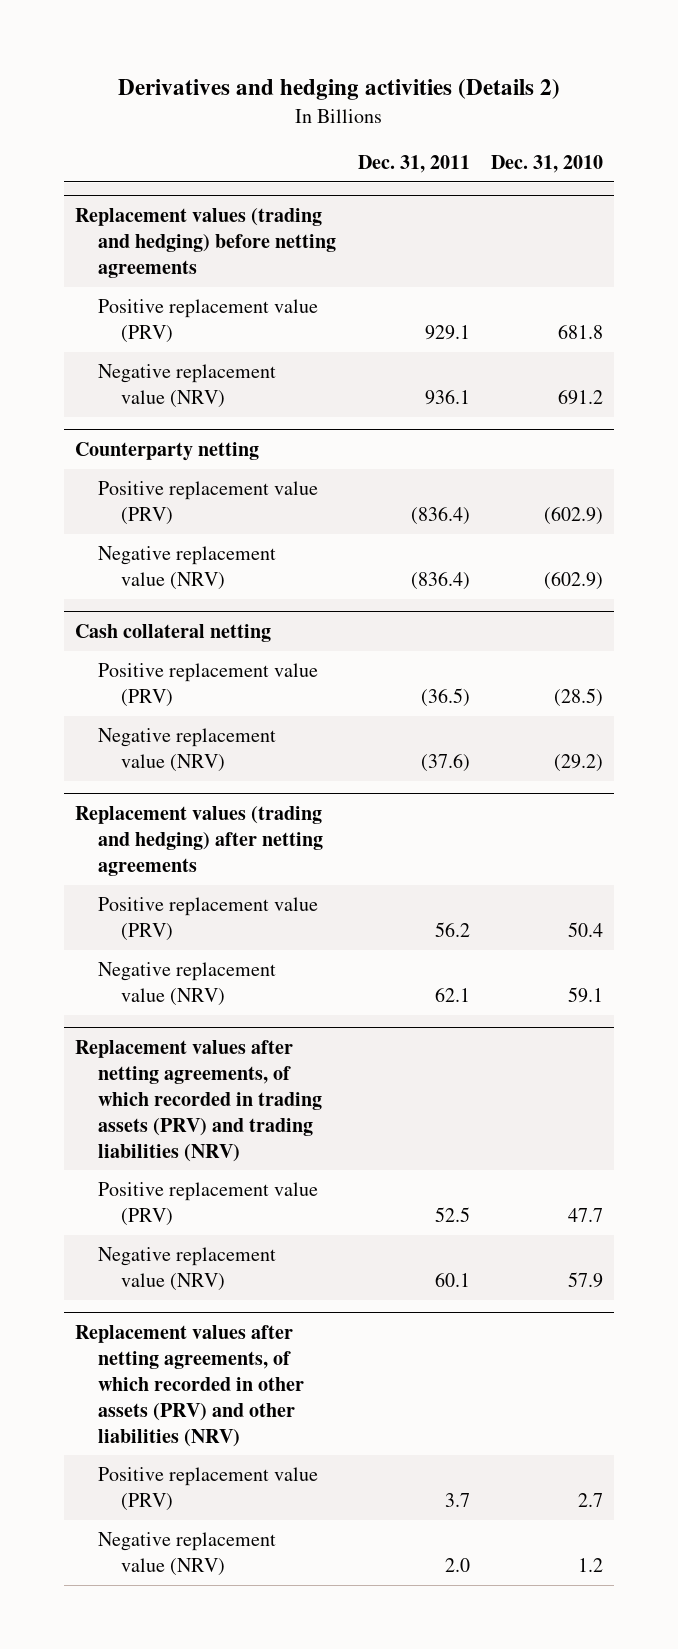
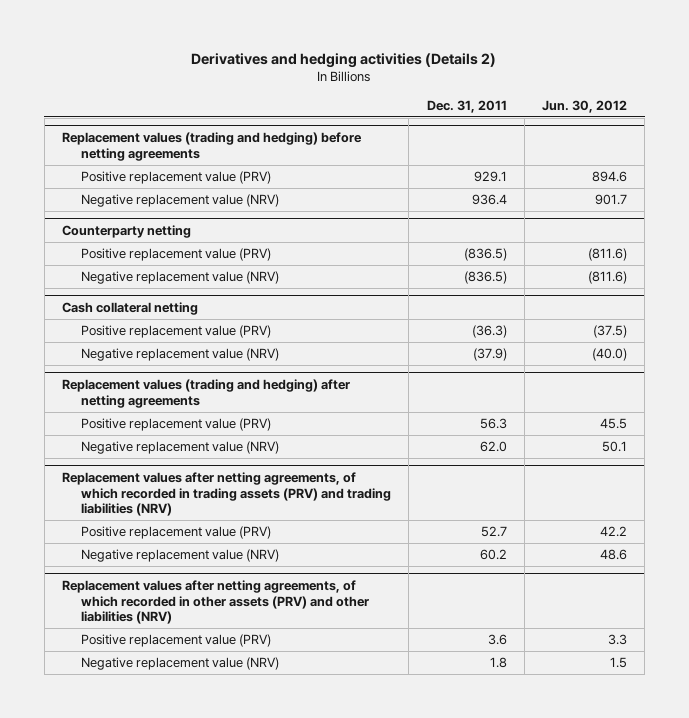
- | Dec. 31, 2011 | Dec. 31, 2010
+ | Dec. 31, 2011 | Jun. 30, 2012
@ Replacement values (trading and hedging) before netting agreements
- Negative replacement value (NRV) | 936.1 | 691.2
+ Negative replacement value (NRV) | 936.4 | 901.7
@ Counterparty netting
- Positive replacement value (PRV) | (836.4) | (602.9)
- Negative replacement value (NRV) | (836.4) | (602.9)
+ Positive replacement value (PRV) | (836.5) | (811.6)
+ Negative replacement value (NRV) | (836.5) | (811.6)
@ Cash collateral netting
- Positive replacement value (PRV) | (36.5) | (28.5)
- Negative replacement value (NRV) | (37.6) | (29.2)
+ Positive replacement value (PRV) | (36.3) | (37.5)
+ Negative replacement value (NRV) | (37.9) | (40.0)
@ Replacement values (trading and hedging) after netting agreements
- Positive replacement value (PRV) | 56.2 | 50.4
- Negative replacement value (NRV) | 62.1 | 59.1
+ Positive replacement value (PRV) | 56.3 | 45.5
+ Negative replacement value (NRV) | 62.0 | 50.1
@ Replacement values after netting agreements, of which recorded in trading assets (PRV) and trading liabilities (NRV)
- Positive replacement value (PRV) | 52.5 | 47.7
- Negative replacement value (NRV) | 60.1 | 57.9
+ Positive replacement value (PRV) | 52.7 | 42.2
+ Negative replacement value (NRV) | 60.2 | 48.6
@ Replacement values after netting agreements, of which recorded in other assets (PRV) and other liabilities (NRV)
- Positive replacement value (PRV) | 3.7 | 2.7
- Negative replacement value (NRV) | 2.0 | 1.2
+ Positive replacement value (PRV) | 3.6 | 3.3
+ Negative replacement value (NRV) | 1.8 | 1.5

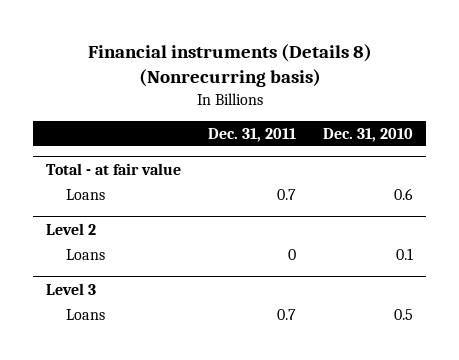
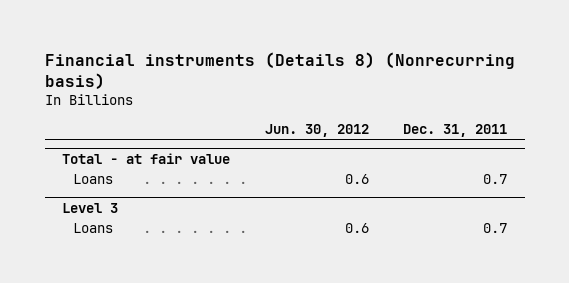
- | Dec. 31, 2011 | Dec. 31, 2010
+ | Jun. 30, 2012 | Dec. 31, 2011
- Level 2
- Loans | 0 | 0.1

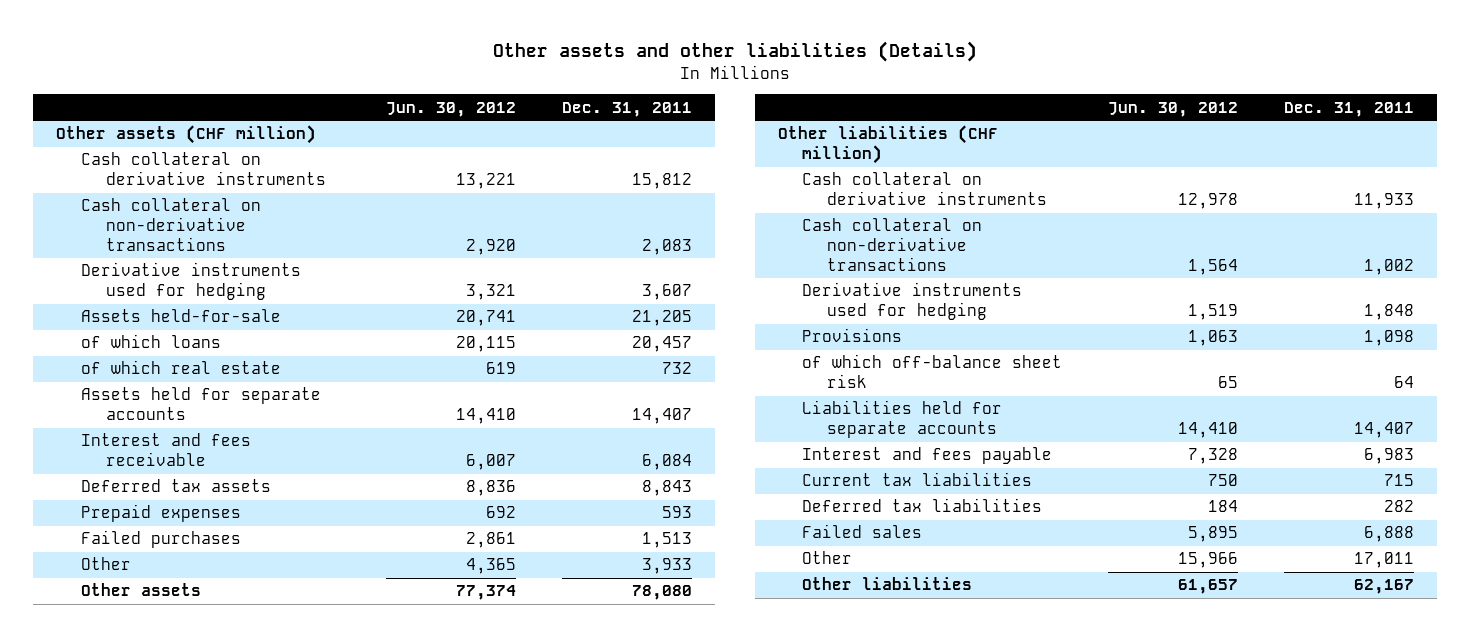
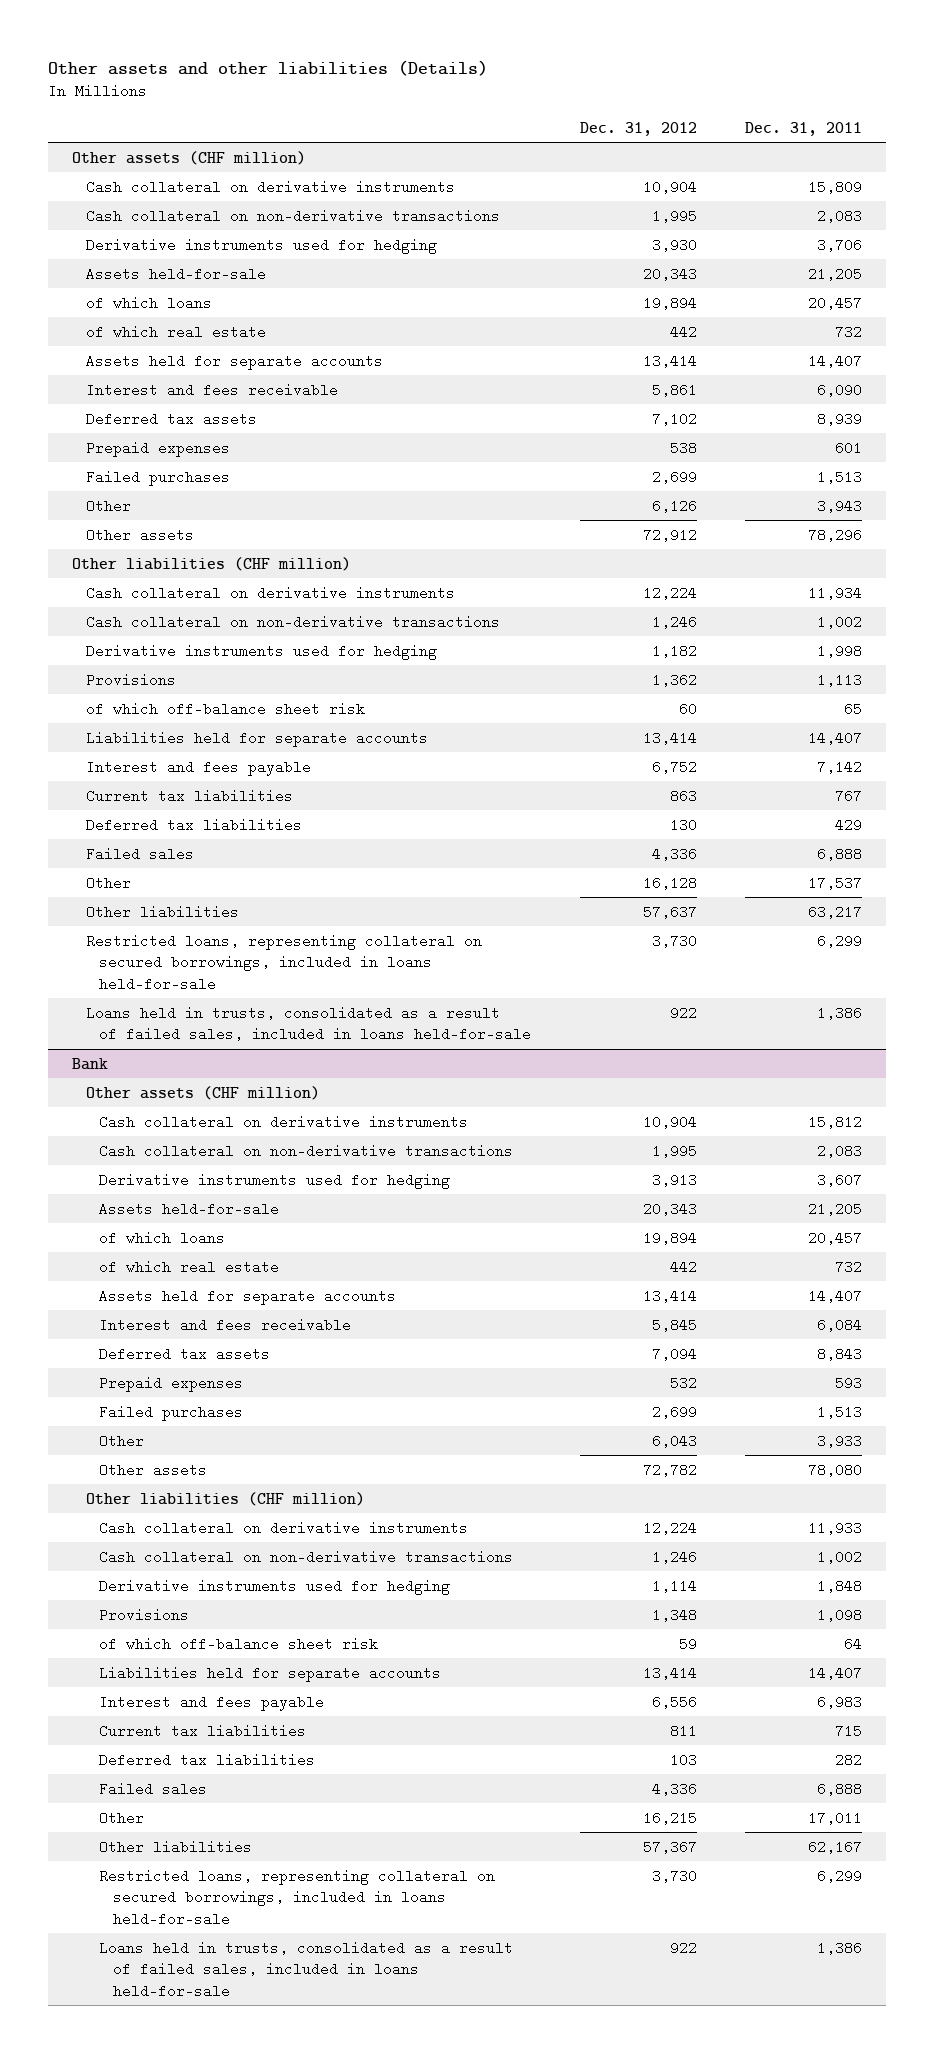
- | Jun. 30, 2012 | Dec. 31, 2011
+ | Dec. 31, 2012 | Dec. 31, 2011
+ Cash collateral on derivative instruments | 10,904 | 15,809
+ Cash collateral on non-derivative transactions | 1,995 | 2,083
+ Derivative instruments used for hedging | 3,930 | 3,706
+ Assets held-for-sale | 20,343 | 21,205
+ of which loans | 19,894 | 20,457
+ of which real estate | 442 | 732
+ Assets held for separate accounts | 13,414 | 14,407
+ Interest and fees receivable | 5,861 | 6,090
+ Deferred tax assets | 7,102 | 8,939
+ Prepaid expenses | 538 | 601
+ Failed purchases | 2,699 | 1,513
+ Other | 6,126 | 3,943
+ Other assets | 72,912 | 78,296
+ Other liabilities (CHF million)
+ Cash collateral on derivative instruments | 12,224 | 11,934
+ Cash collateral on non-derivative transactions | 1,246 | 1,002
+ Derivative instruments used for hedging | 1,182 | 1,998
+ Provisions | 1,362 | 1,113
+ of which off-balance sheet risk | 60 | 65
+ Liabilities held for separate accounts | 13,414 | 14,407
+ Interest and fees payable | 6,752 | 7,142
+ Current tax liabilities | 863 | 767
+ Deferred tax liabilities | 130 | 429
+ Failed sales | 4,336 | 6,888
+ Other | 16,128 | 17,537
+ Other liabilities | 57,637 | 63,217
+ Restricted loans, representing collateral on secured borrowings, included in loans held-for-sale | 3,730 | 6,299
+ Loans held in trusts, consolidated as a result of failed sales, included in loans held-for-sale | 922 | 1,386
+ Bank
+ Other assets (CHF million)
+ Restricted loans, representing collateral on secured borrowings, included in loans held-for-sale | 3,730 | 6,299
+ Loans held in trusts, consolidated as a result of failed sales, included in loans held-for-sale | 922 | 1,386

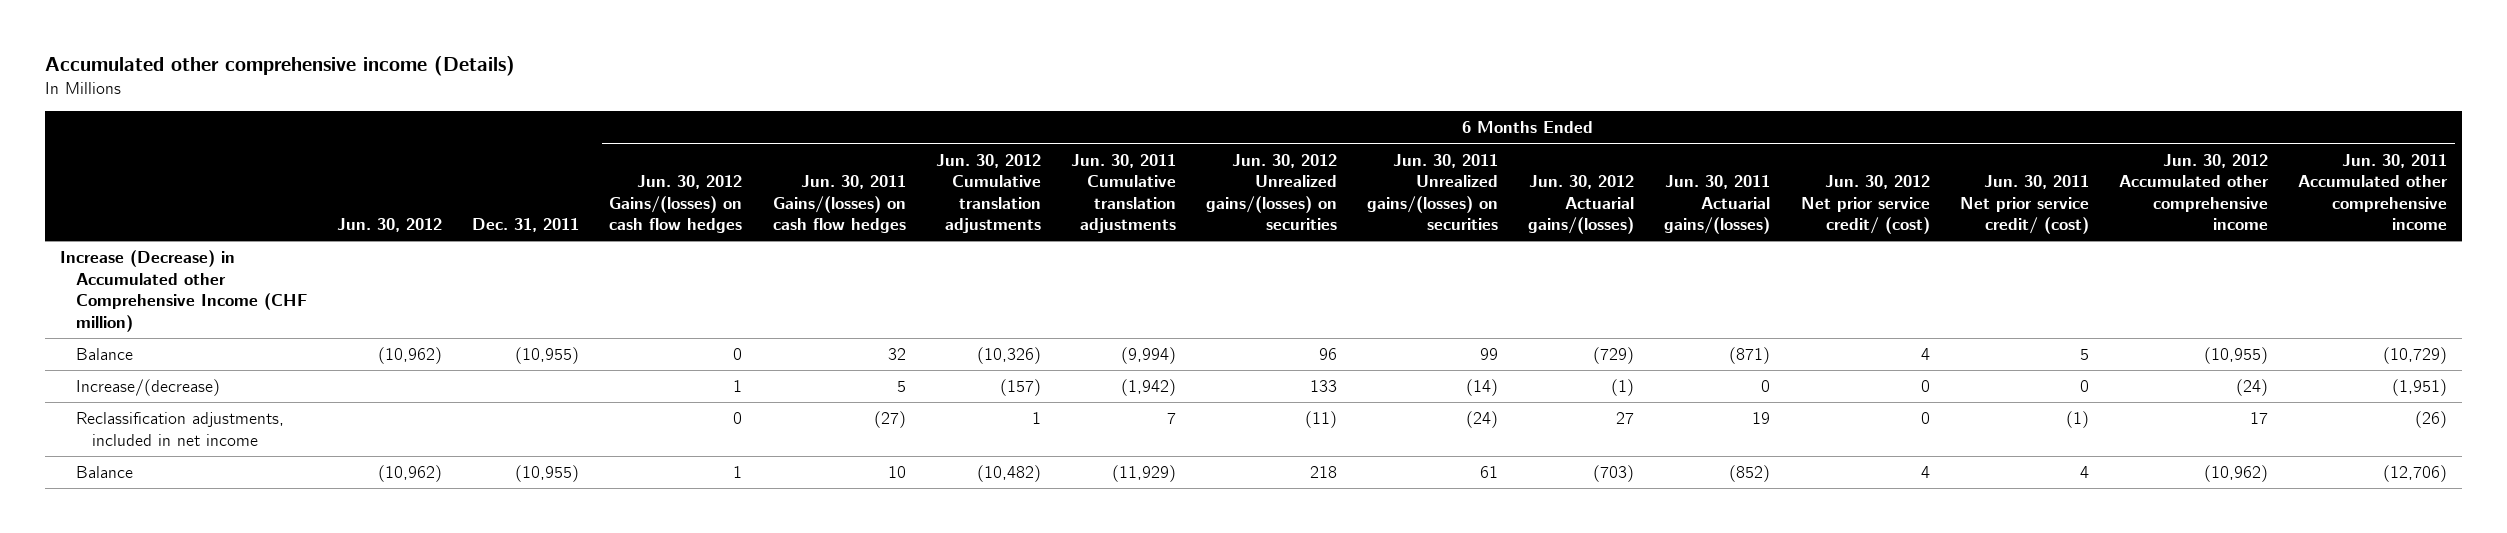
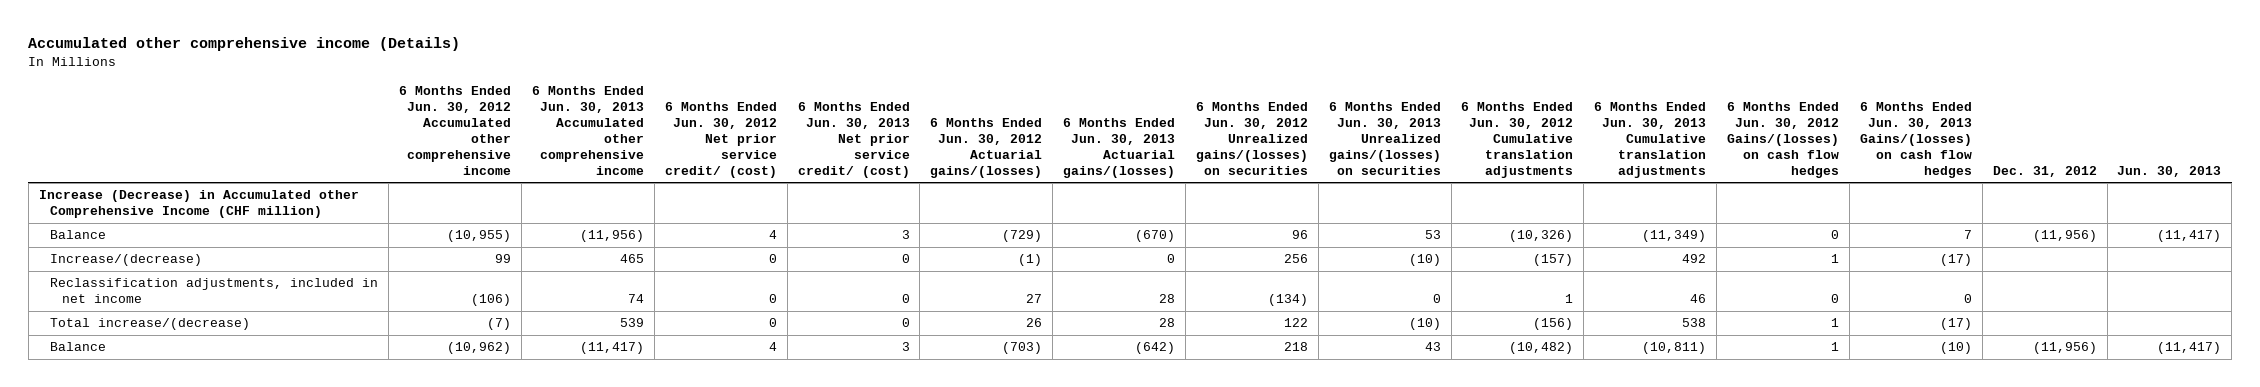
- | Jun. 30, 2012 | Dec. 31, 2011 | 6 Months Ended Jun. 30, 2012 Gains/(losses) on cash flow hedges | 6 Months Ended Jun. 30, 2011 Gains/(losses) on cash flow hedges | 6 Months Ended Jun. 30, 2012 Cumulative translation adjustments | 6 Months Ended Jun. 30, 2011 Cumulative translation adjustments | 6 Months Ended Jun. 30, 2012 Unrealized gains/(losses) on securities | 6 Months Ended Jun. 30, 2011 Unrealized gains/(losses) on securities | 6 Months Ended Jun. 30, 2012 Actuarial gains/(losses) | 6 Months Ended Jun. 30, 2011 Actuarial gains/(losses) | 6 Months Ended Jun. 30, 2012 Net prior service credit/ (cost) | 6 Months Ended Jun. 30, 2011 Net prior service credit/ (cost) | 6 Months Ended Jun. 30, 2012 Accumulated other comprehensive income | 6 Months Ended Jun. 30, 2011 Accumulated other comprehensive income
+ | 6 Months Ended Jun. 30, 2012 Accumulated other comprehensive income | 6 Months Ended Jun. 30, 2013 Accumulated other comprehensive income | 6 Months Ended Jun. 30, 2012 Net prior service credit/ (cost) | 6 Months Ended Jun. 30, 2013 Net prior service credit/ (cost) | 6 Months Ended Jun. 30, 2012 Actuarial gains/(losses) | 6 Months Ended Jun. 30, 2013 Actuarial gains/(losses) | 6 Months Ended Jun. 30, 2012 Unrealized gains/(losses) on securities | 6 Months Ended Jun. 30, 2013 Unrealized gains/(losses) on securities | 6 Months Ended Jun. 30, 2012 Cumulative translation adjustments | 6 Months Ended Jun. 30, 2013 Cumulative translation adjustments | 6 Months Ended Jun. 30, 2012 Gains/(losses) on cash flow hedges | 6 Months Ended Jun. 30, 2013 Gains/(losses) on cash flow hedges | Dec. 31, 2012 | Jun. 30, 2013
- Increase/(decrease) | | | 1 | 5 | (157) | (1,942) | 133 | (14) | (1) | 0 | 0 | 0 | (24) | (1,951)
- Reclassification adjustments, included in net income | | | 0 | (27) | 1 | 7 | (11) | (24) | 27 | 19 | 0 | (1) | 17 | (26)
+ Increase/(decrease) | 99 | 465 | 0 | 0 | (1) | 0 | 256 | (10) | (157) | 492 | 1 | (17) | |
+ Reclassification adjustments, included in net income | (106) | 74 | 0 | 0 | 27 | 28 | (134) | 0 | 1 | 46 | 0 | 0 | |
+ Total increase/(decrease) | (7) | 539 | 0 | 0 | 26 | 28 | 122 | (10) | (156) | 538 | 1 | (17) | |

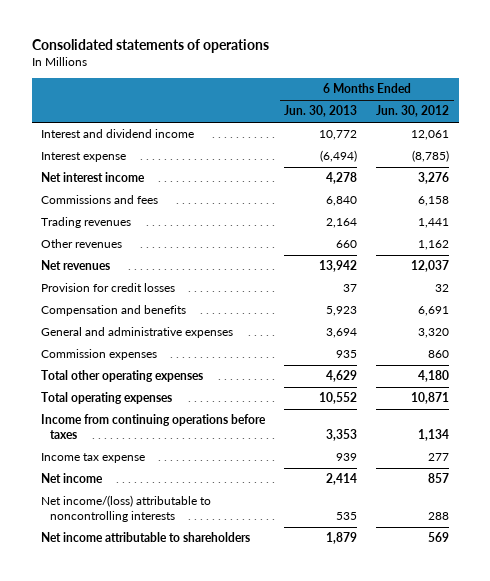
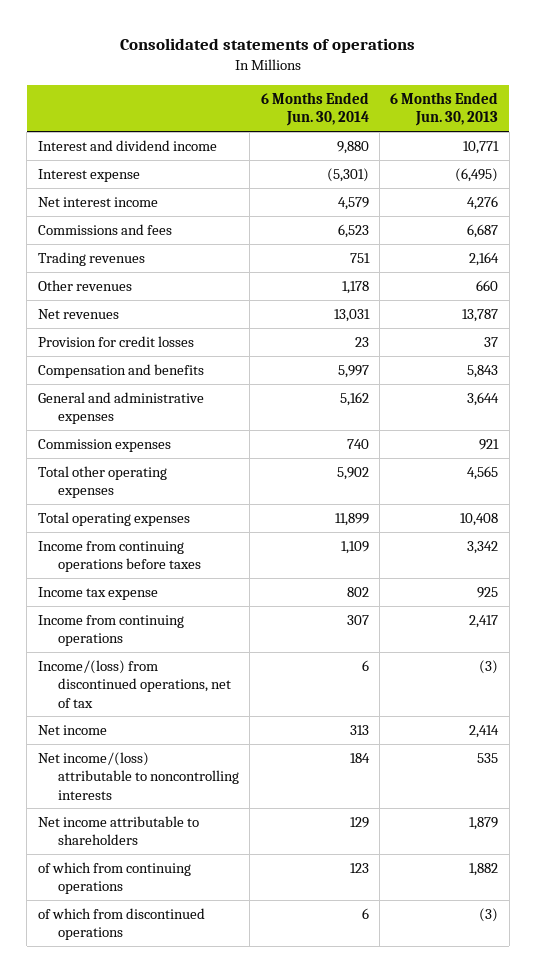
- | 6 Months Ended Jun. 30, 2013 | 6 Months Ended Jun. 30, 2012
+ | 6 Months Ended Jun. 30, 2014 | 6 Months Ended Jun. 30, 2013
- Interest and dividend income | 10,772 | 12,061
- Interest expense | (6,494) | (8,785)
- Net interest income | 4,278 | 3,276
- Commissions and fees | 6,840 | 6,158
+ Interest and dividend income | 9,880 | 10,771
+ Interest expense | (5,301) | (6,495)
+ Net interest income | 4,579 | 4,276
+ Commissions and fees | 6,523 | 6,687
- Net revenues | 13,942 | 12,037
+ Net revenues | 13,031 | 13,787
- Compensation and benefits | 5,923 | 6,691
- General and administrative expenses | 3,694 | 3,320
- Commission expenses | 935 | 860
- Total other operating expenses | 4,629 | 4,180
- Total operating expenses | 10,552 | 10,871
- Income from continuing operations before taxes | 3,353 | 1,134
- Income tax expense | 939 | 277
+ Compensation and benefits | 5,997 | 5,843
+ General and administrative expenses | 5,162 | 3,644
+ Commission expenses | 740 | 921
+ Total other operating expenses | 5,902 | 4,565
+ Total operating expenses | 11,899 | 10,408
+ Income from continuing operations before taxes | 1,109 | 3,342
+ Income tax expense | 802 | 925
+ Income from continuing operations | 307 | 2,417
+ Income/(loss) from discontinued operations, net of tax | 6 | (3)
+ of which from continuing operations | 123 | 1,882
+ of which from discontinued operations | 6 | (3)

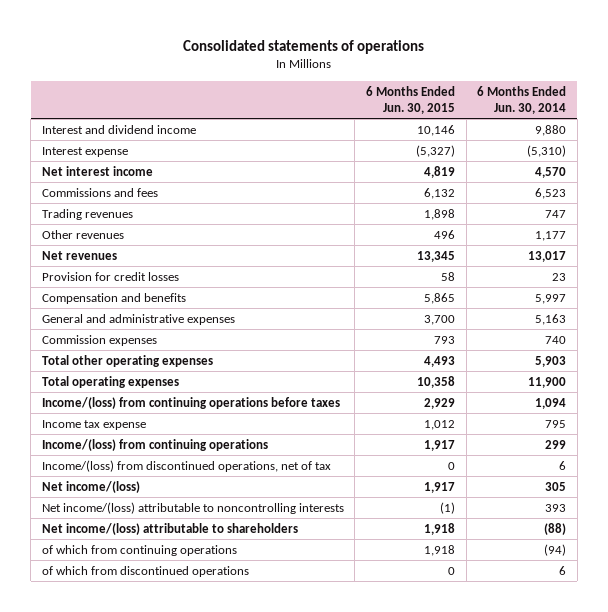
- | 6 Months Ended Jun. 30, 2014 | 6 Months Ended Jun. 30, 2013
+ | 6 Months Ended Jun. 30, 2015 | 6 Months Ended Jun. 30, 2014
- Interest expense | (5,301) | (6,495)
- Net interest income | 4,579 | 4,276
+ Interest expense | (5,327) | (5,310)
+ Net interest income | 4,819 | 4,570
- Trading revenues | 751 | 2,164
- Other revenues | 1,178 | 660
- Net revenues | 13,031 | 13,787
+ Trading revenues | 1,898 | 747
+ Other revenues | 496 | 1,177
+ Net revenues | 13,345 | 13,017
- General and administrative expenses | 5,162 | 3,644
+ General and administrative expenses | 3,700 | 5,163
- Total other operating expenses | 5,902 | 4,565
- Total operating expenses | 11,899 | 10,408
- Income from continuing operations before taxes | 1,109 | 3,342
- Income tax expense | 802 | 925
- Income from continuing operations | 307 | 2,417
+ Total other operating expenses | 4,493 | 5,903
+ Total operating expenses | 10,358 | 11,900
+ Income/(loss) from continuing operations before taxes | 2,929 | 1,094
+ Income tax expense | 1,012 | 795
+ Income/(loss) from continuing operations | 1,917 | 299
- Net income | 313 | 2,414
- Net income/(loss) attributable to noncontrolling interests | 184 | 535
- Net income attributable to shareholders | 129 | 1,879
- of which from continuing operations | 123 | 1,882
+ Net income/(loss) | 1,917 | 305
+ Net income/(loss) attributable to noncontrolling interests | (1) | 393
+ Net income/(loss) attributable to shareholders | 1,918 | (88)
+ of which from continuing operations | 1,918 | (94)

